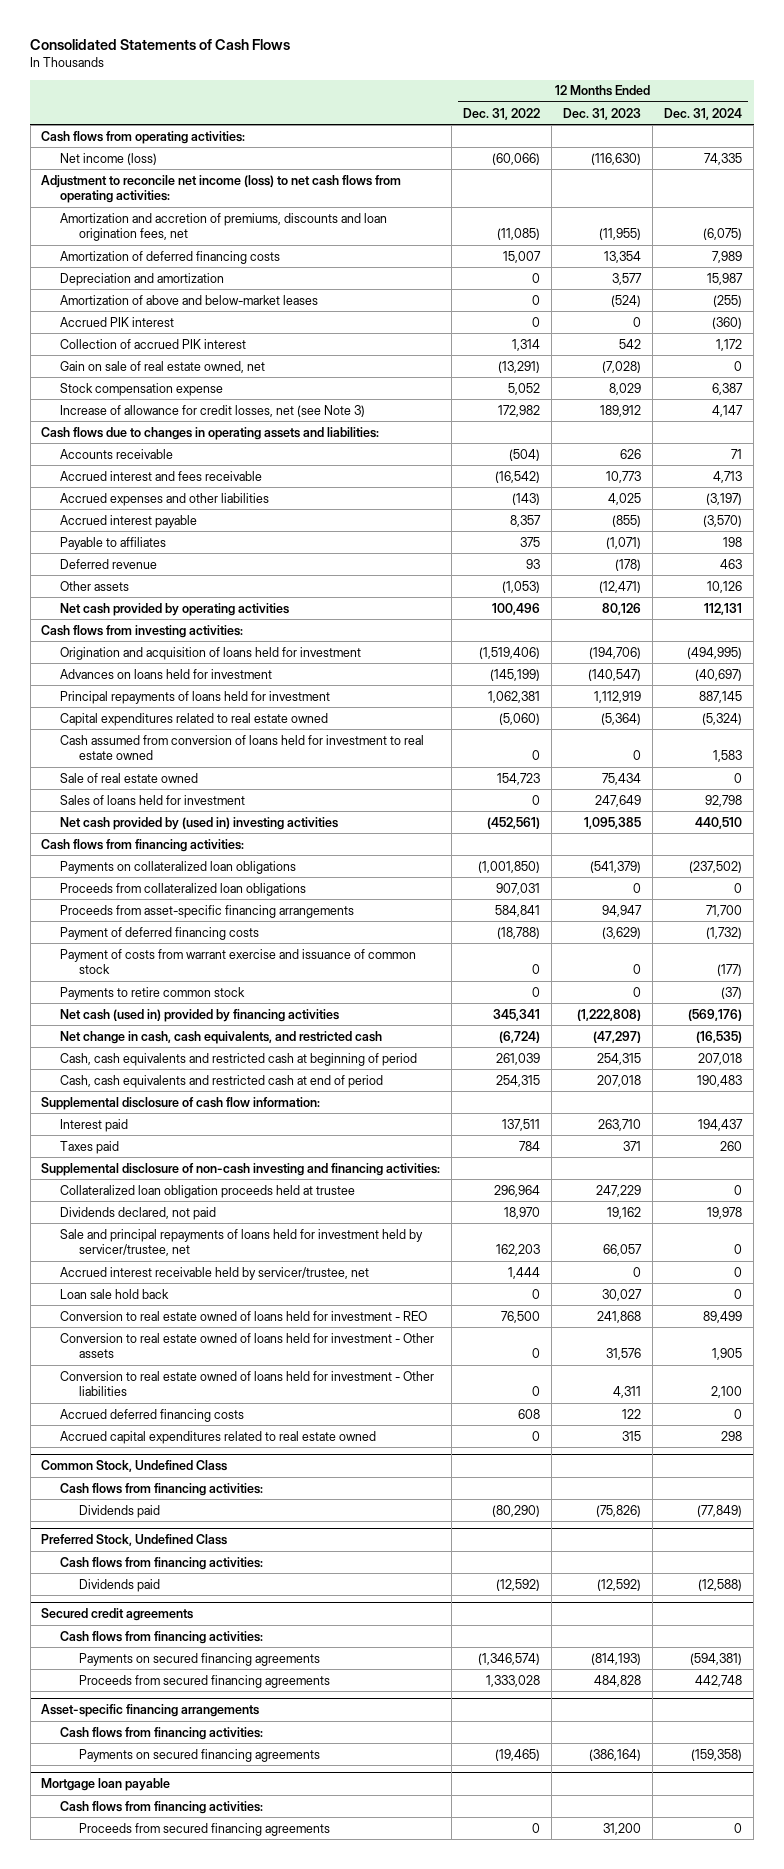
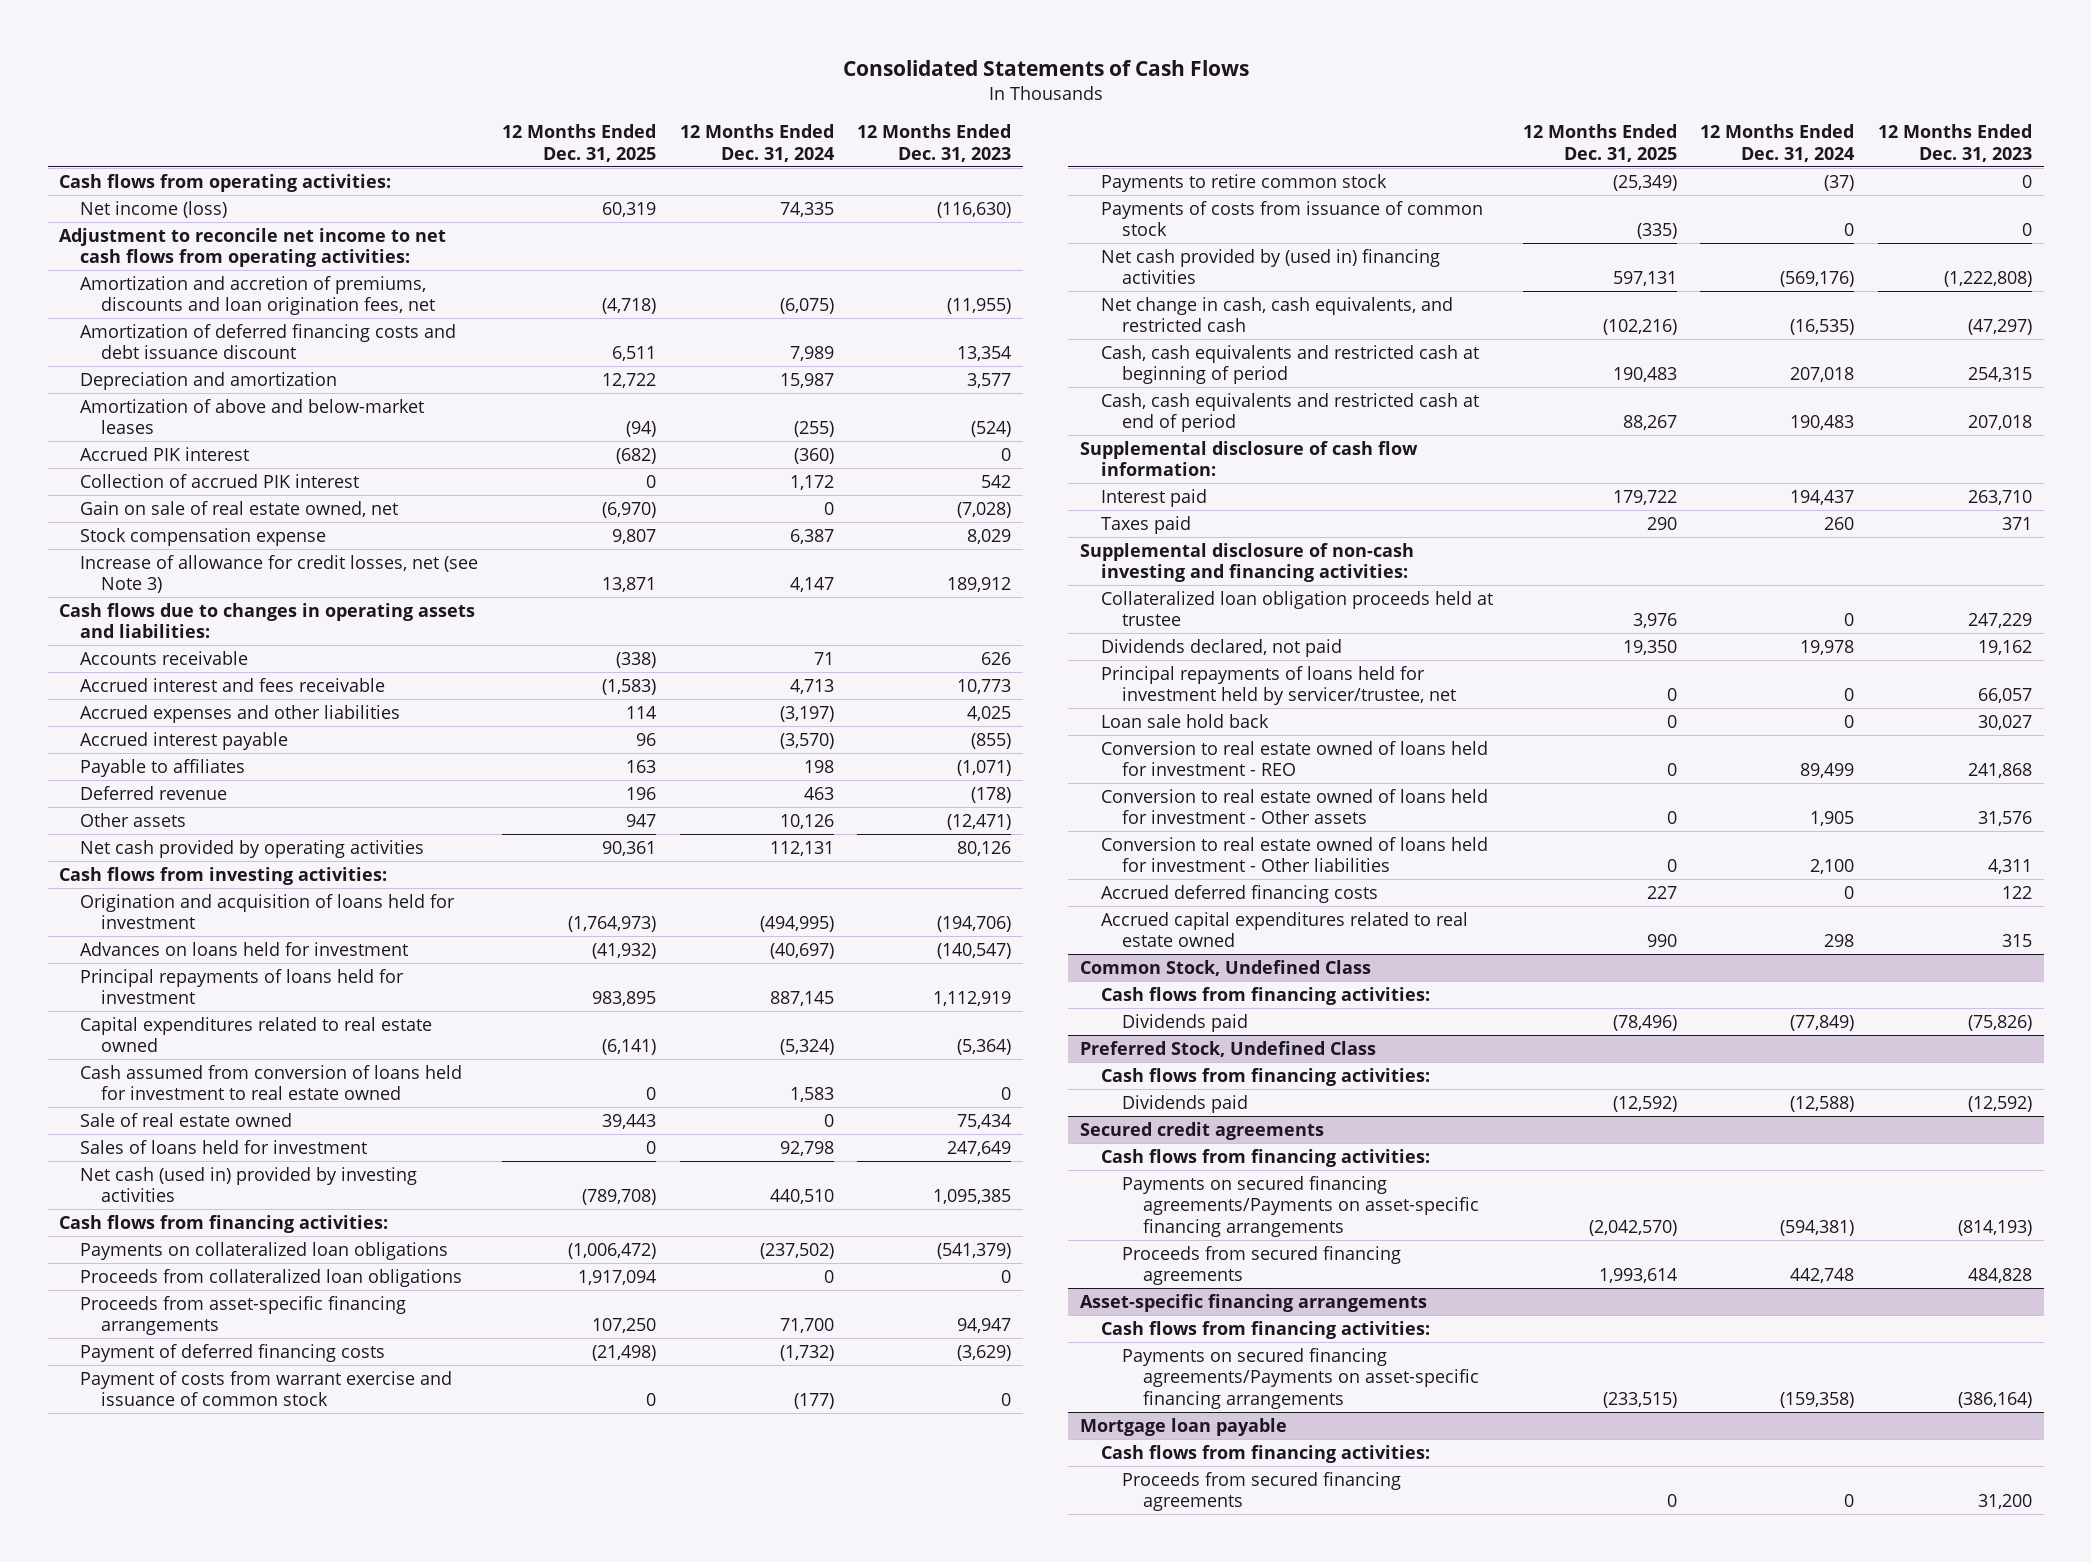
- | 12 Months Ended Dec. 31, 2022 | 12 Months Ended Dec. 31, 2023 | 12 Months Ended Dec. 31, 2024
+ | 12 Months Ended Dec. 31, 2025 | 12 Months Ended Dec. 31, 2024 | 12 Months Ended Dec. 31, 2023
- Adjustment to reconcile net income (loss) to net cash flows from operating activities:
+ Adjustment to reconcile net income to net cash flows from operating activities:
- Amortization of deferred financing costs | 15,007 | 13,354 | 7,989
+ Amortization of deferred financing costs and debt issuance discount | 6,511 | 7,989 | 13,354
- Net cash provided by (used in) investing activities | (452,561) | 1,095,385 | 440,510
+ Net cash (used in) provided by investing activities | (789,708) | 440,510 | 1,095,385
- Net cash (used in) provided by financing activities | 345,341 | (1,222,808) | (569,176)
+ Payments of costs from issuance of common stock | (335) | 0 | 0
+ Net cash provided by (used in) financing activities | 597,131 | (569,176) | (1,222,808)
- Sale and principal repayments of loans held for investment held by servicer/trustee, net | 162,203 | 66,057 | 0
- Accrued interest receivable held by servicer/trustee, net | 1,444 | 0 | 0
+ Principal repayments of loans held for investment held by servicer/trustee, net | 0 | 0 | 66,057
@ Secured credit agreements
- Payments on secured financing agreements | (1,346,574) | (814,193) | (594,381)
+ Payments on secured financing agreements/Payments on asset-specific financing arrangements | (2,042,570) | (594,381) | (814,193)
@ Asset-specific financing arrangements
- Payments on secured financing agreements | (19,465) | (386,164) | (159,358)
+ Payments on secured financing agreements/Payments on asset-specific financing arrangements | (233,515) | (159,358) | (386,164)

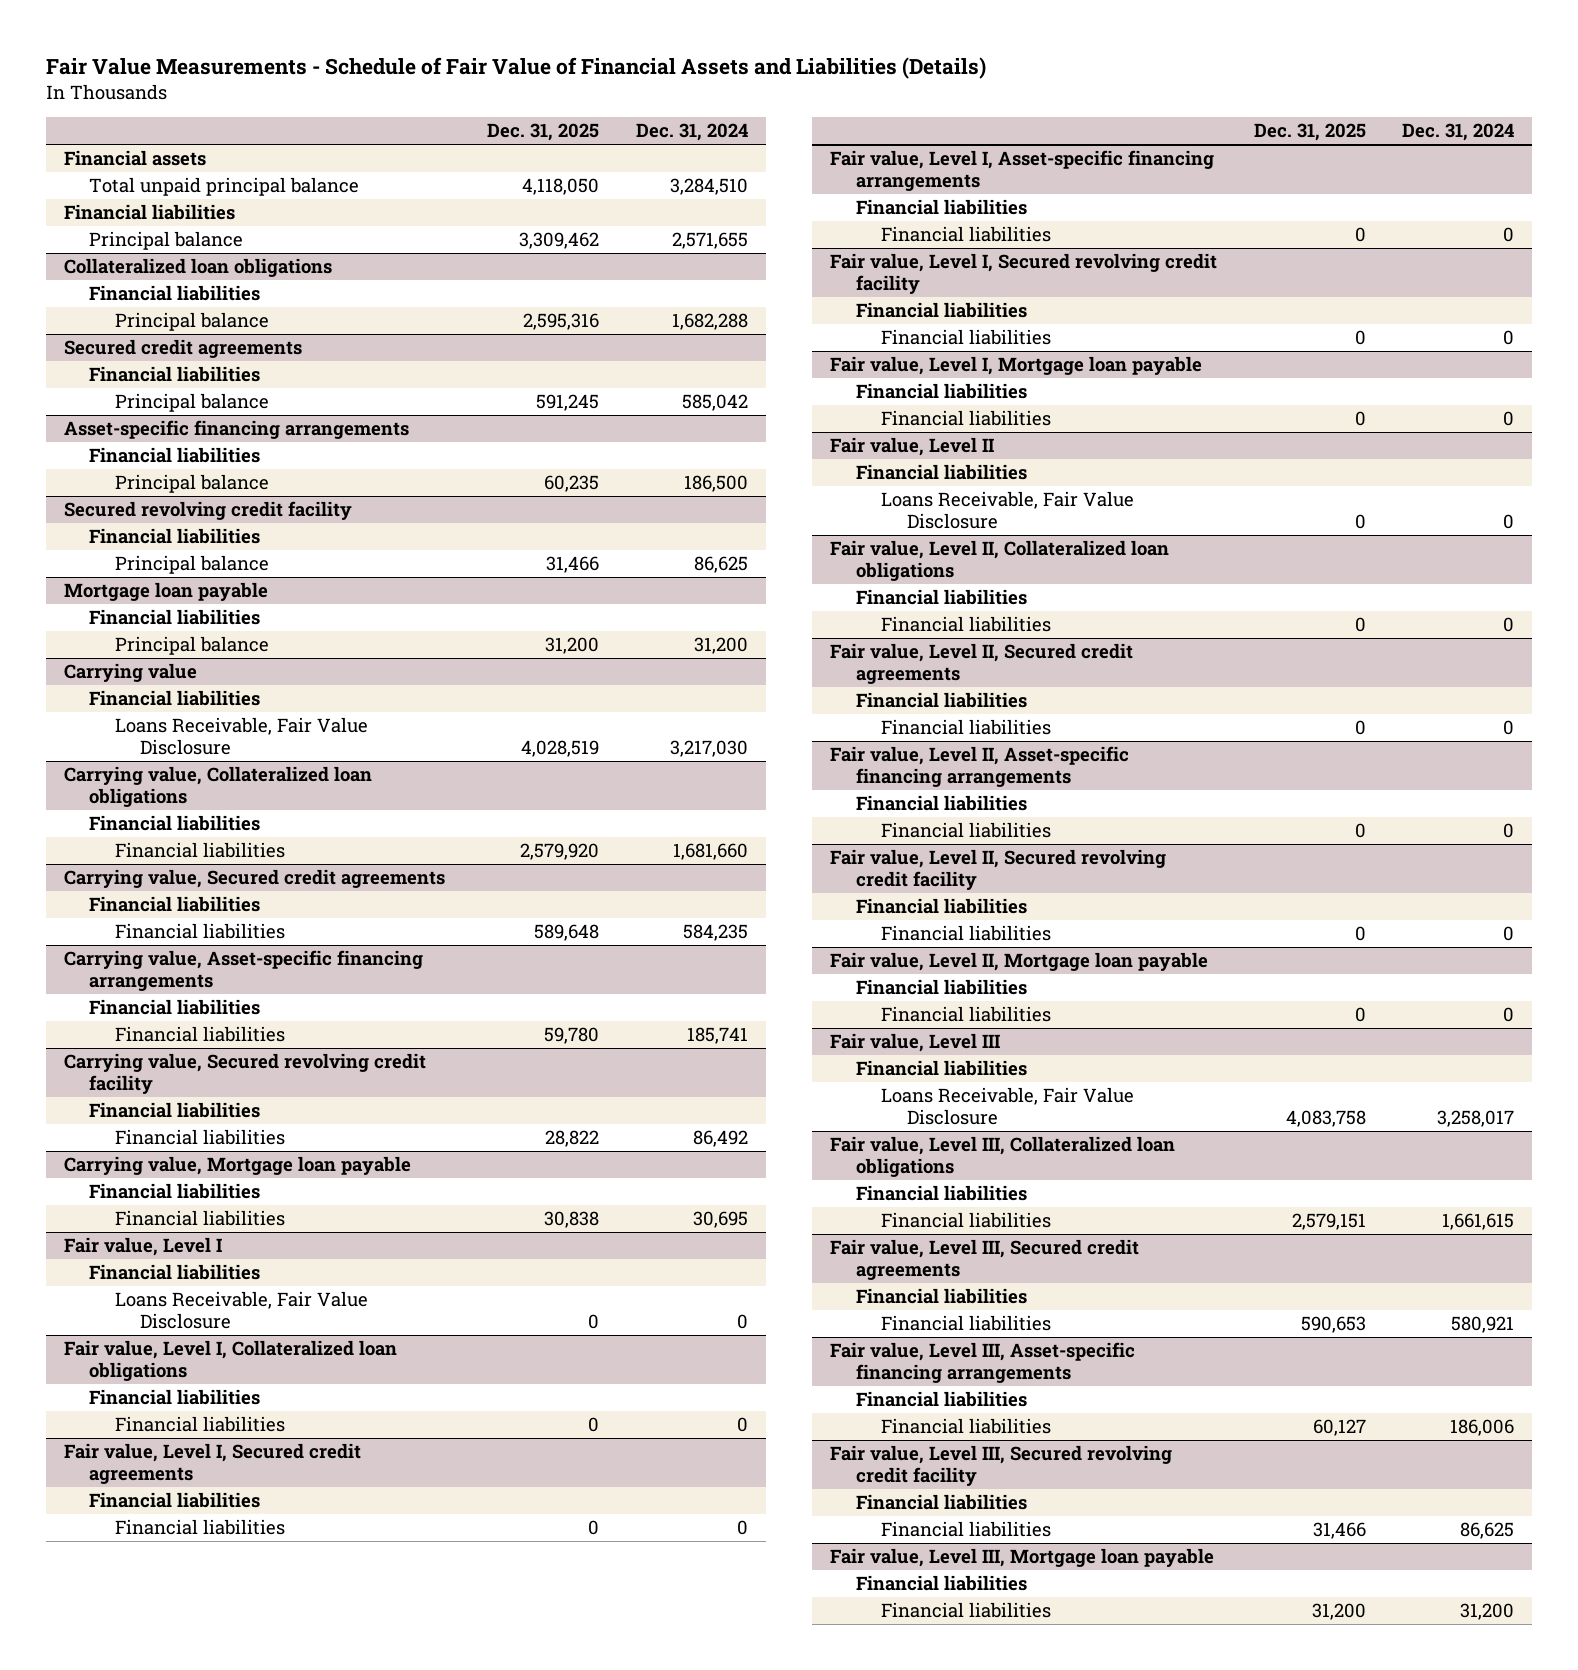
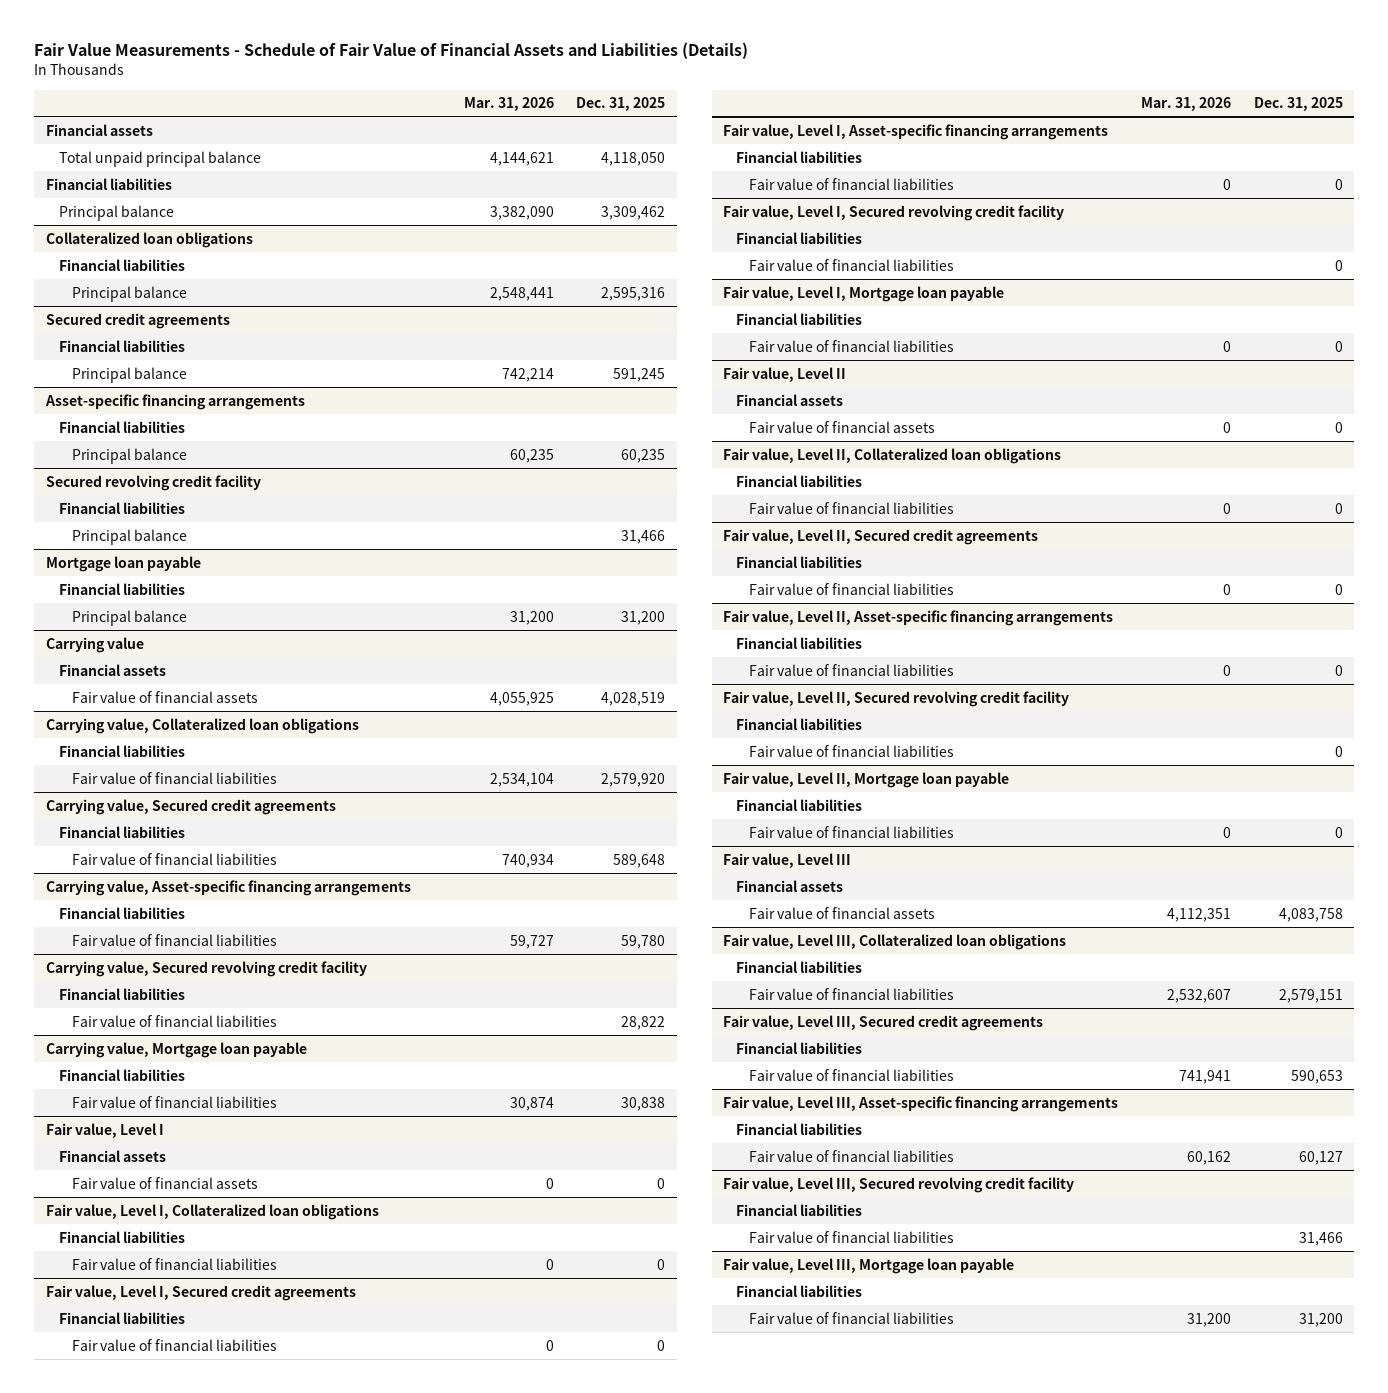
- | Dec. 31, 2025 | Dec. 31, 2024
+ | Mar. 31, 2026 | Dec. 31, 2025
@ Carrying value
- Financial liabilities
- Loans Receivable, Fair Value Disclosure | 4,028,519 | 3,217,030
+ Financial assets
+ Fair value of financial assets | 4,055,925 | 4,028,519
@ Carrying value, Collateralized loan obligations
- Financial liabilities | 2,579,920 | 1,681,660
+ Fair value of financial liabilities | 2,534,104 | 2,579,920
@ Carrying value, Secured credit agreements
- Financial liabilities | 589,648 | 584,235
+ Fair value of financial liabilities | 740,934 | 589,648
@ Carrying value, Asset-specific financing arrangements
- Financial liabilities | 59,780 | 185,741
+ Fair value of financial liabilities | 59,727 | 59,780
@ Carrying value, Secured revolving credit facility
- Financial liabilities | 28,822 | 86,492
+ Fair value of financial liabilities | | 28,822
@ Carrying value, Mortgage loan payable
- Financial liabilities | 30,838 | 30,695
+ Fair value of financial liabilities | 30,874 | 30,838
@ Fair value, Level I
- Financial liabilities
- Loans Receivable, Fair Value Disclosure | 0 | 0
+ Financial assets
+ Fair value of financial assets | 0 | 0
@ Fair value, Level I, Collateralized loan obligations
- Financial liabilities | 0 | 0
+ Fair value of financial liabilities | 0 | 0
@ Fair value, Level I, Secured credit agreements
- Financial liabilities | 0 | 0
+ Fair value of financial liabilities | 0 | 0
@ Fair value, Level I, Asset-specific financing arrangements
- Financial liabilities | 0 | 0
+ Fair value of financial liabilities | 0 | 0
@ Fair value, Level I, Secured revolving credit facility
- Financial liabilities | 0 | 0
+ Fair value of financial liabilities | | 0
@ Fair value, Level I, Mortgage loan payable
- Financial liabilities | 0 | 0
+ Fair value of financial liabilities | 0 | 0
@ Fair value, Level II
- Financial liabilities
- Loans Receivable, Fair Value Disclosure | 0 | 0
+ Financial assets
+ Fair value of financial assets | 0 | 0
@ Fair value, Level II, Collateralized loan obligations
- Financial liabilities | 0 | 0
+ Fair value of financial liabilities | 0 | 0
@ Fair value, Level II, Secured credit agreements
- Financial liabilities | 0 | 0
+ Fair value of financial liabilities | 0 | 0
@ Fair value, Level II, Asset-specific financing arrangements
- Financial liabilities | 0 | 0
+ Fair value of financial liabilities | 0 | 0
@ Fair value, Level II, Secured revolving credit facility
- Financial liabilities | 0 | 0
+ Fair value of financial liabilities | | 0
@ Fair value, Level II, Mortgage loan payable
- Financial liabilities | 0 | 0
+ Fair value of financial liabilities | 0 | 0
@ Fair value, Level III
- Financial liabilities
- Loans Receivable, Fair Value Disclosure | 4,083,758 | 3,258,017
+ Financial assets
+ Fair value of financial assets | 4,112,351 | 4,083,758
@ Fair value, Level III, Collateralized loan obligations
- Financial liabilities | 2,579,151 | 1,661,615
+ Fair value of financial liabilities | 2,532,607 | 2,579,151
@ Fair value, Level III, Secured credit agreements
- Financial liabilities | 590,653 | 580,921
+ Fair value of financial liabilities | 741,941 | 590,653
@ Fair value, Level III, Asset-specific financing arrangements
- Financial liabilities | 60,127 | 186,006
+ Fair value of financial liabilities | 60,162 | 60,127
@ Fair value, Level III, Secured revolving credit facility
- Financial liabilities | 31,466 | 86,625
+ Fair value of financial liabilities | | 31,466
@ Fair value, Level III, Mortgage loan payable
- Financial liabilities | 31,200 | 31,200
+ Fair value of financial liabilities | 31,200 | 31,200

